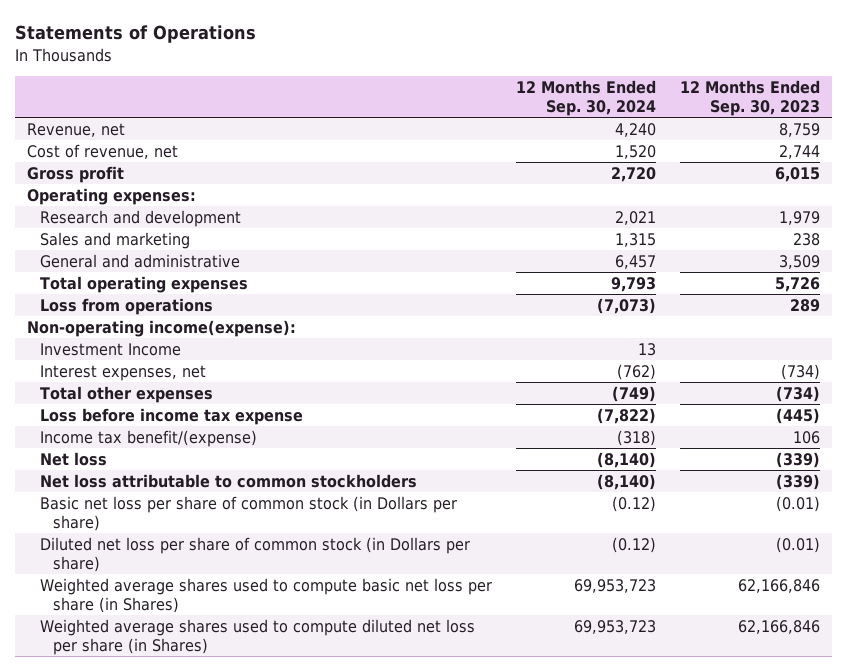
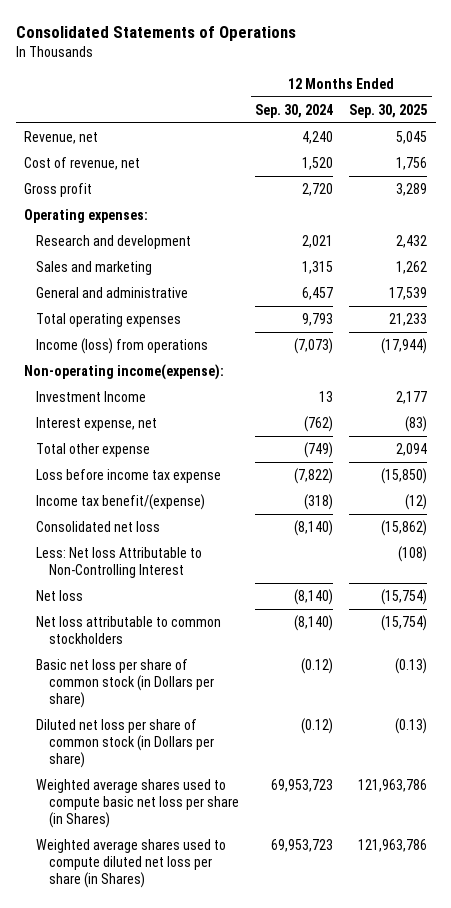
- Statements of Operations
+ Consolidated Statements of Operations
- | 12 Months Ended Sep. 30, 2024 | 12 Months Ended Sep. 30, 2023
+ | 12 Months Ended Sep. 30, 2024 | 12 Months Ended Sep. 30, 2025
- Loss from operations | (7,073) | 289
+ Income (loss) from operations | (7,073) | (17,944)
- Interest expenses, net | (762) | (734)
- Total other expenses | (749) | (734)
+ Interest expense, net | (762) | (83)
+ Total other expense | (749) | 2,094
+ Consolidated net loss | (8,140) | (15,862)
+ Less: Net loss Attributable to Non-Controlling Interest | | (108)

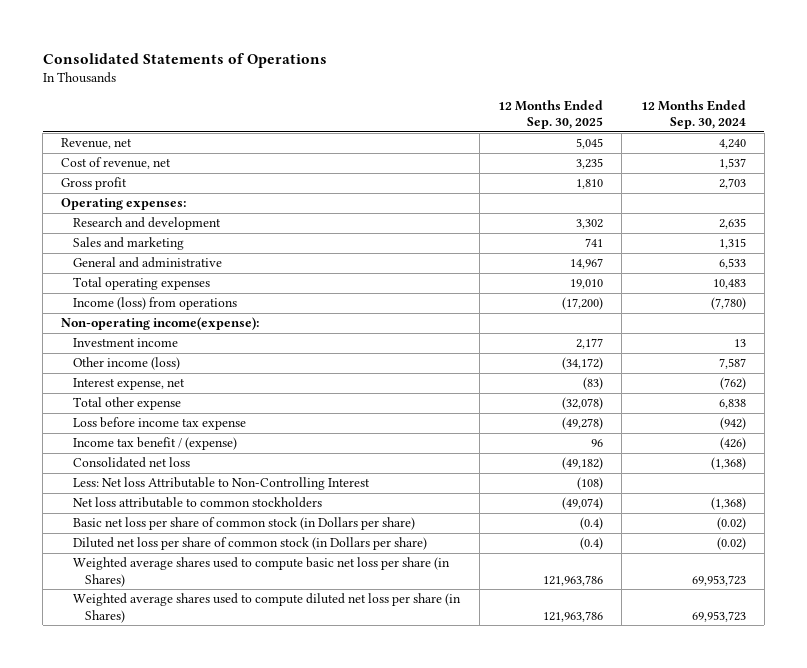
- | 12 Months Ended Sep. 30, 2024 | 12 Months Ended Sep. 30, 2025
+ | 12 Months Ended Sep. 30, 2025 | 12 Months Ended Sep. 30, 2024
- Cost of revenue, net | 1,520 | 1,756
- Gross profit | 2,720 | 3,289
+ Cost of revenue, net | 3,235 | 1,537
+ Gross profit | 1,810 | 2,703
- Research and development | 2,021 | 2,432
- Sales and marketing | 1,315 | 1,262
- General and administrative | 6,457 | 17,539
- Total operating expenses | 9,793 | 21,233
- Income (loss) from operations | (7,073) | (17,944)
+ Research and development | 3,302 | 2,635
+ Sales and marketing | 741 | 1,315
+ General and administrative | 14,967 | 6,533
+ Total operating expenses | 19,010 | 10,483
+ Income (loss) from operations | (17,200) | (7,780)
- Investment Income | 13 | 2,177
+ Investment income | 2,177 | 13
+ Other income (loss) | (34,172) | 7,587
- Total other expense | (749) | 2,094
- Loss before income tax expense | (7,822) | (15,850)
- Income tax benefit/(expense) | (318) | (12)
- Consolidated net loss | (8,140) | (15,862)
+ Total other expense | (32,078) | 6,838
+ Loss before income tax expense | (49,278) | (942)
+ Income tax benefit / (expense) | 96 | (426)
+ Consolidated net loss | (49,182) | (1,368)
- Net loss | (8,140) | (15,754)
- Net loss attributable to common stockholders | (8,140) | (15,754)
- Basic net loss per share of common stock (in Dollars per share) | (0.12) | (0.13)
- Diluted net loss per share of common stock (in Dollars per share) | (0.12) | (0.13)
+ Net loss attributable to common stockholders | (49,074) | (1,368)
+ Basic net loss per share of common stock (in Dollars per share) | (0.4) | (0.02)
+ Diluted net loss per share of common stock (in Dollars per share) | (0.4) | (0.02)

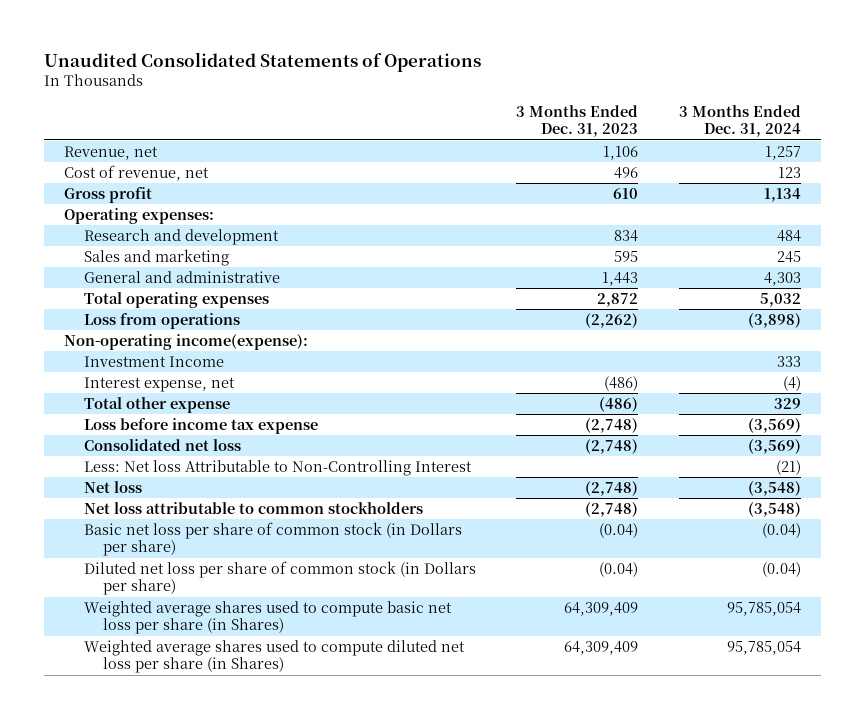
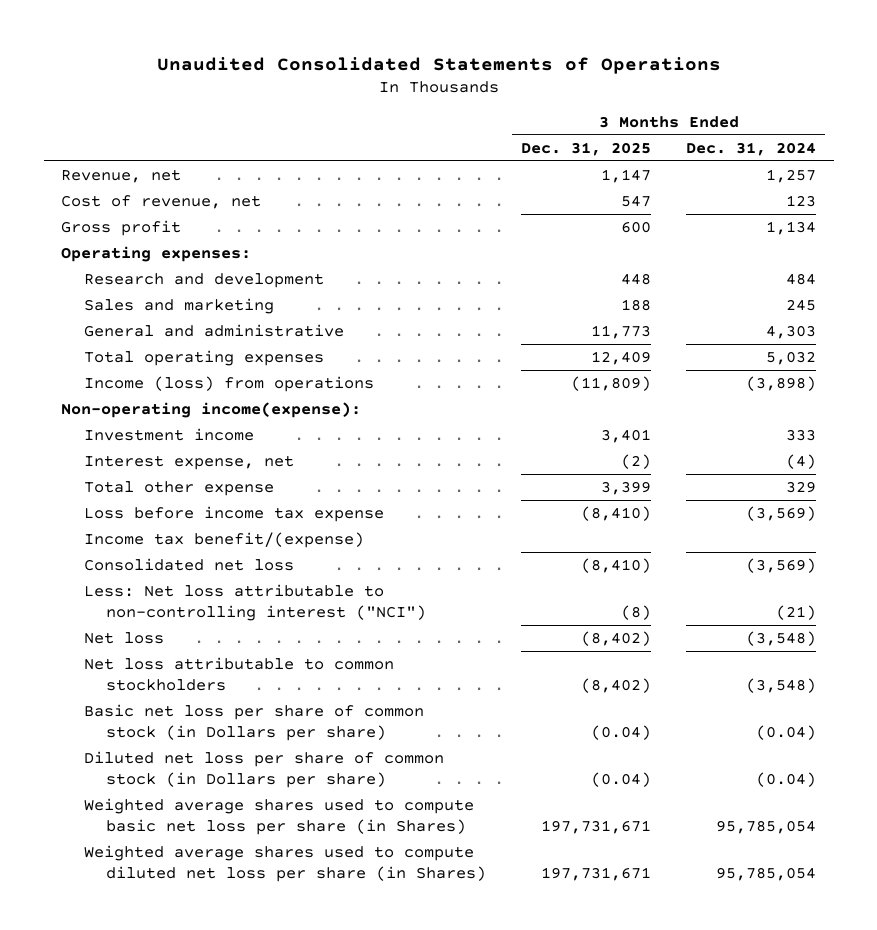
- | 3 Months Ended Dec. 31, 2023 | 3 Months Ended Dec. 31, 2024
+ | 3 Months Ended Dec. 31, 2025 | 3 Months Ended Dec. 31, 2024
- Loss from operations | (2,262) | (3,898)
+ Income (loss) from operations | (11,809) | (3,898)
- Investment Income | | 333
+ Investment income | 3,401 | 333
+ Income tax benefit/(expense)
- Less: Net loss Attributable to Non-Controlling Interest | | (21)
+ Less: Net loss attributable to non-controlling interest ("NCI") | (8) | (21)

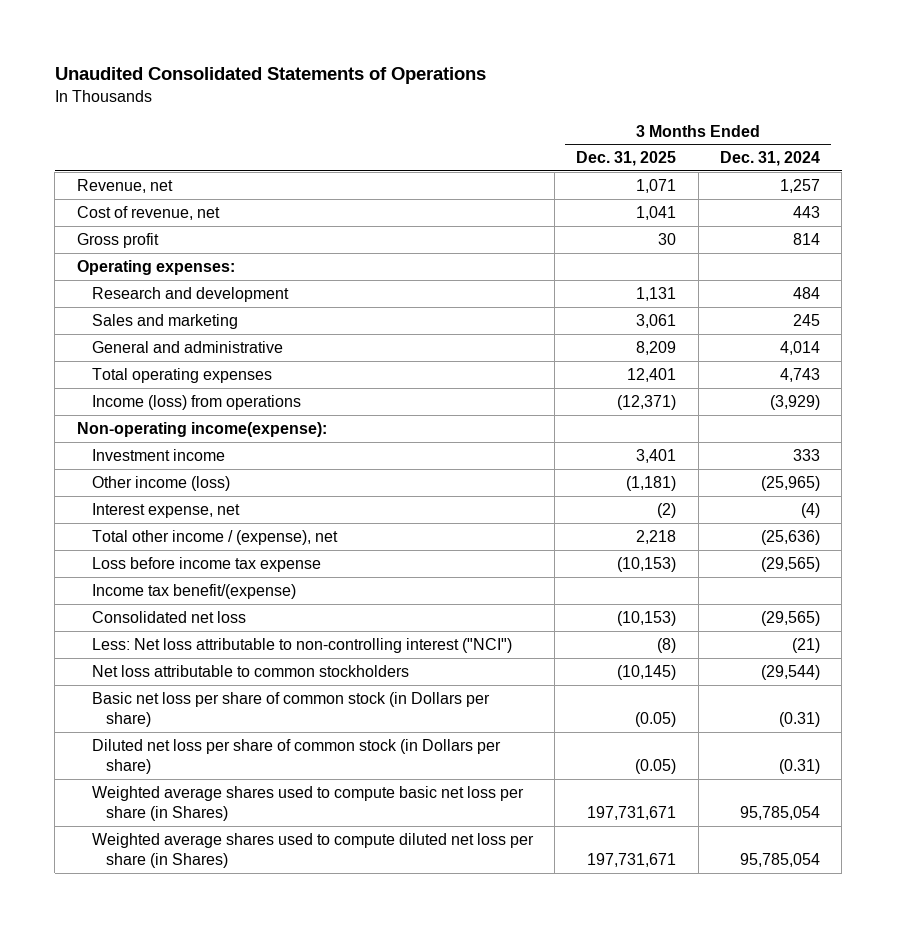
- Revenue, net | 1,147 | 1,257
- Cost of revenue, net | 547 | 123
- Gross profit | 600 | 1,134
+ Revenue, net | 1,071 | 1,257
+ Cost of revenue, net | 1,041 | 443
+ Gross profit | 30 | 814
- Research and development | 448 | 484
- Sales and marketing | 188 | 245
- General and administrative | 11,773 | 4,303
- Total operating expenses | 12,409 | 5,032
- Income (loss) from operations | (11,809) | (3,898)
+ Research and development | 1,131 | 484
+ Sales and marketing | 3,061 | 245
+ General and administrative | 8,209 | 4,014
+ Total operating expenses | 12,401 | 4,743
+ Income (loss) from operations | (12,371) | (3,929)
+ Other income (loss) | (1,181) | (25,965)
- Total other expense | 3,399 | 329
- Loss before income tax expense | (8,410) | (3,569)
+ Total other income / (expense), net | 2,218 | (25,636)
+ Loss before income tax expense | (10,153) | (29,565)
- Consolidated net loss | (8,410) | (3,569)
+ Consolidated net loss | (10,153) | (29,565)
- Net loss | (8,402) | (3,548)
- Net loss attributable to common stockholders | (8,402) | (3,548)
- Basic net loss per share of common stock (in Dollars per share) | (0.04) | (0.04)
- Diluted net loss per share of common stock (in Dollars per share) | (0.04) | (0.04)
+ Net loss attributable to common stockholders | (10,145) | (29,544)
+ Basic net loss per share of common stock (in Dollars per share) | (0.05) | (0.31)
+ Diluted net loss per share of common stock (in Dollars per share) | (0.05) | (0.31)

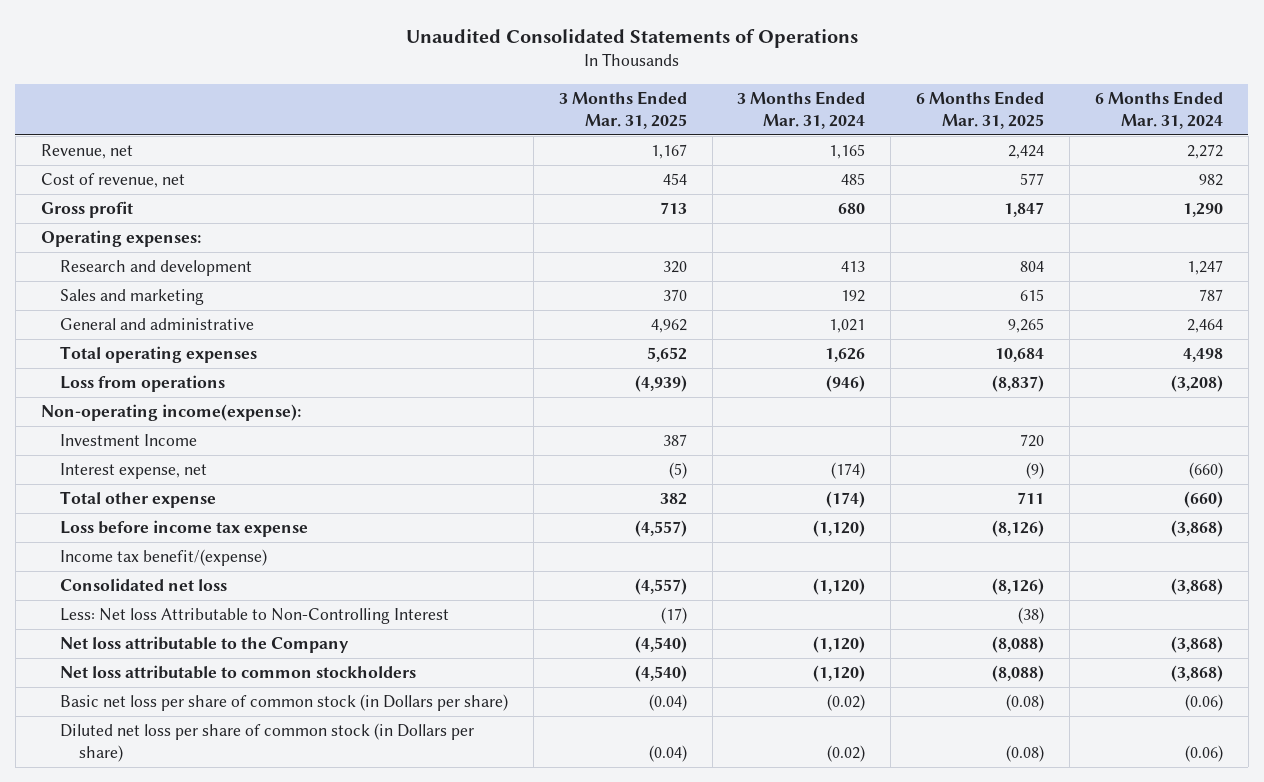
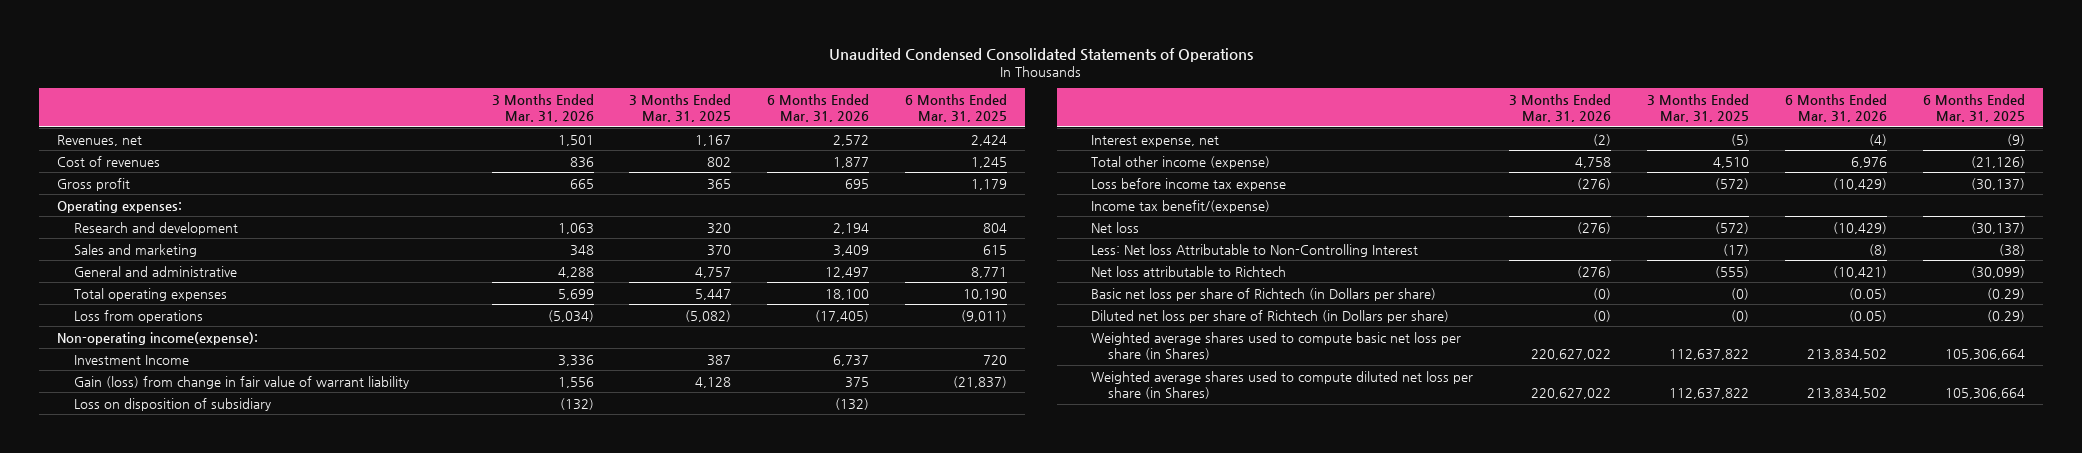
- Unaudited Consolidated Statements of Operations
+ Unaudited Condensed Consolidated Statements of Operations
- | 3 Months Ended Mar. 31, 2025 | 3 Months Ended Mar. 31, 2024 | 6 Months Ended Mar. 31, 2025 | 6 Months Ended Mar. 31, 2024
+ | 3 Months Ended Mar. 31, 2026 | 3 Months Ended Mar. 31, 2025 | 6 Months Ended Mar. 31, 2026 | 6 Months Ended Mar. 31, 2025
- Revenue, net | 1,167 | 1,165 | 2,424 | 2,272
- Cost of revenue, net | 454 | 485 | 577 | 982
- Gross profit | 713 | 680 | 1,847 | 1,290
+ Revenues, net | 1,501 | 1,167 | 2,572 | 2,424
+ Cost of revenues | 836 | 802 | 1,877 | 1,245
+ Gross profit | 665 | 365 | 695 | 1,179
- General and administrative | 4,962 | 1,021 | 9,265 | 2,464
- Total operating expenses | 5,652 | 1,626 | 10,684 | 4,498
- Loss from operations | (4,939) | (946) | (8,837) | (3,208)
+ General and administrative | 4,288 | 4,757 | 12,497 | 8,771
+ Total operating expenses | 5,699 | 5,447 | 18,100 | 10,190
+ Loss from operations | (5,034) | (5,082) | (17,405) | (9,011)
+ Gain (loss) from change in fair value of warrant liability | 1,556 | 4,128 | 375 | (21,837)
+ Loss on disposition of subsidiary | (132) | | (132) |
- Total other expense | 382 | (174) | 711 | (660)
- Loss before income tax expense | (4,557) | (1,120) | (8,126) | (3,868)
+ Total other income (expense) | 4,758 | 4,510 | 6,976 | (21,126)
+ Loss before income tax expense | (276) | (572) | (10,429) | (30,137)
- Consolidated net loss | (4,557) | (1,120) | (8,126) | (3,868)
+ Net loss | (276) | (572) | (10,429) | (30,137)
- Net loss attributable to the Company | (4,540) | (1,120) | (8,088) | (3,868)
- Net loss attributable to common stockholders | (4,540) | (1,120) | (8,088) | (3,868)
- Basic net loss per share of common stock (in Dollars per share) | (0.04) | (0.02) | (0.08) | (0.06)
- Diluted net loss per share of common stock (in Dollars per share) | (0.04) | (0.02) | (0.08) | (0.06)
+ Net loss attributable to Richtech | (276) | (555) | (10,421) | (30,099)
+ Basic net loss per share of Richtech (in Dollars per share) | (0) | (0) | (0.05) | (0.29)
+ Diluted net loss per share of Richtech (in Dollars per share) | (0) | (0) | (0.05) | (0.29)
+ Weighted average shares used to compute basic net loss per share (in Shares) | 220,627,022 | 112,637,822 | 213,834,502 | 105,306,664
+ Weighted average shares used to compute diluted net loss per share (in Shares) | 220,627,022 | 112,637,822 | 213,834,502 | 105,306,664

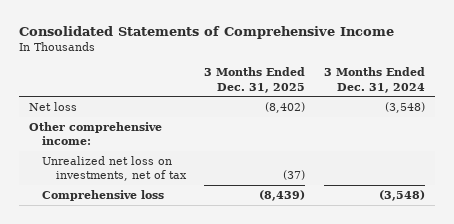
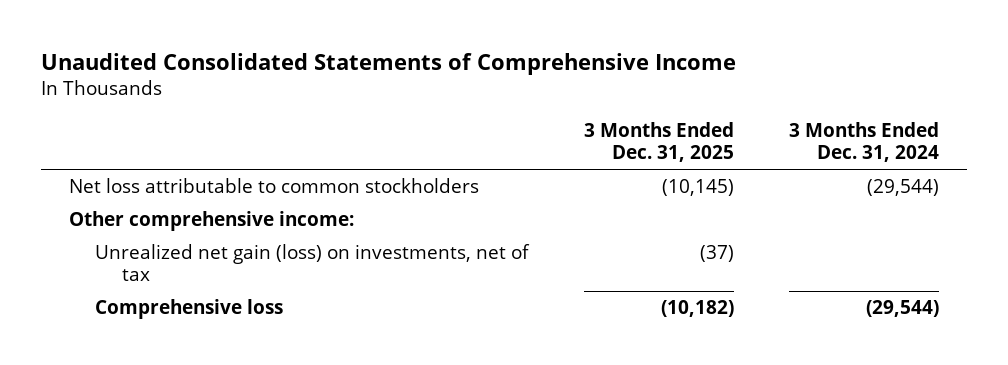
- Consolidated Statements of Comprehensive Income
+ Unaudited Consolidated Statements of Comprehensive Income
- Net loss | (8,402) | (3,548)
+ Net loss attributable to common stockholders | (10,145) | (29,544)
- Unrealized net loss on investments, net of tax | (37) |
- Comprehensive loss | (8,439) | (3,548)
+ Unrealized net gain (loss) on investments, net of tax | (37) |
+ Comprehensive loss | (10,182) | (29,544)

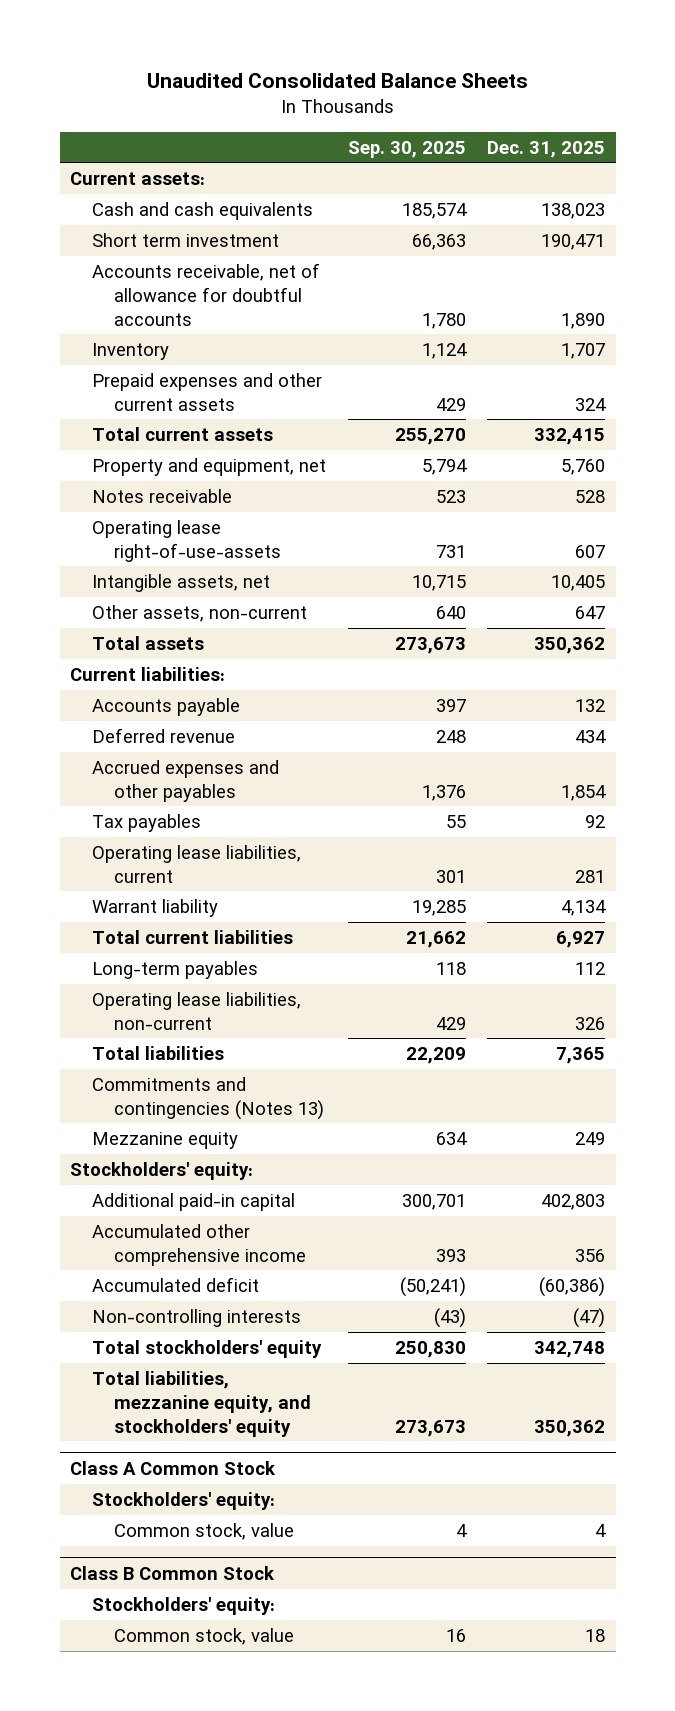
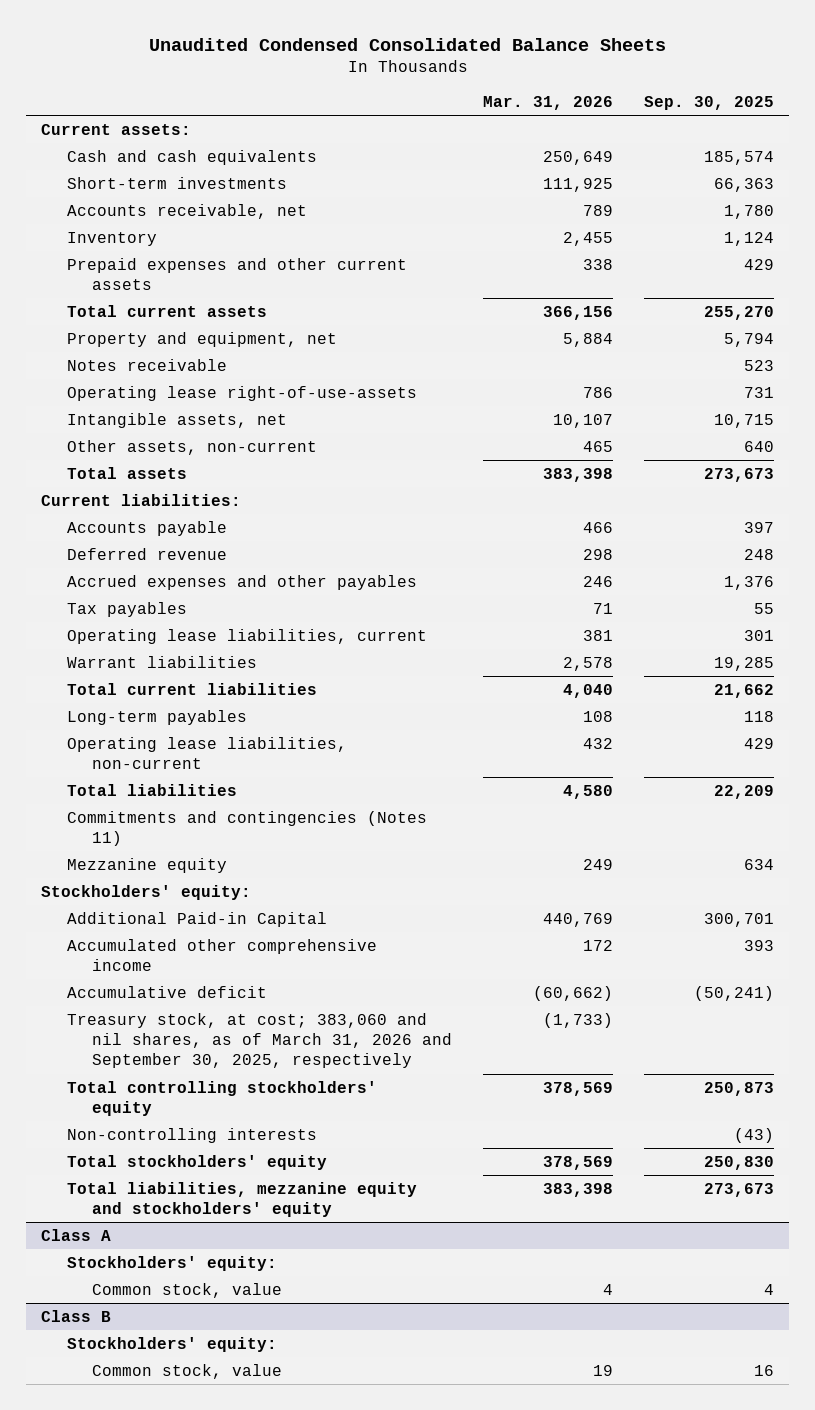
- Unaudited Consolidated Balance Sheets
+ Unaudited Condensed Consolidated Balance Sheets
- | Sep. 30, 2025 | Dec. 31, 2025
+ | Mar. 31, 2026 | Sep. 30, 2025
- Short term investment | 66,363 | 190,471
- Accounts receivable, net of allowance for doubtful accounts | 1,780 | 1,890
+ Short-term investments | 111,925 | 66,363
+ Accounts receivable, net | 789 | 1,780
- Warrant liability | 19,285 | 4,134
+ Warrant liabilities | 2,578 | 19,285
- Commitments and contingencies (Notes 13)
+ Commitments and contingencies (Notes 11)
- Additional paid-in capital | 300,701 | 402,803
+ Additional Paid-in Capital | 440,769 | 300,701
- Accumulated deficit | (50,241) | (60,386)
+ Accumulative deficit | (60,662) | (50,241)
+ Treasury stock, at cost; 383,060 and nil shares, as of March 31, 2026 and September 30, 2025, respectively | (1,733) |
+ Total controlling stockholders' equity | 378,569 | 250,873
- Total liabilities, mezzanine equity, and stockholders' equity | 273,673 | 350,362
- Class A Common Stock
+ Total liabilities, mezzanine equity and stockholders' equity | 383,398 | 273,673
+ Class A
- Class B Common Stock
+ Class B

